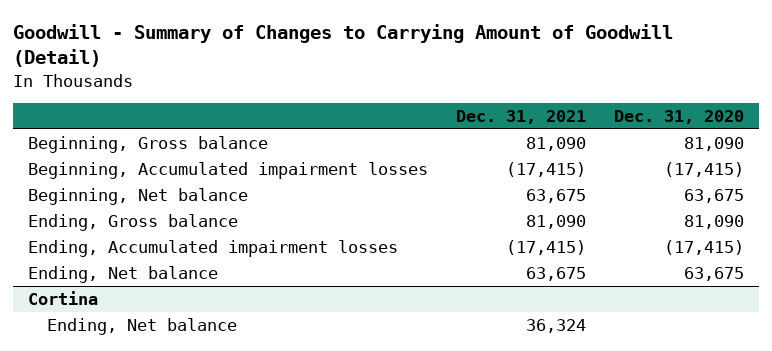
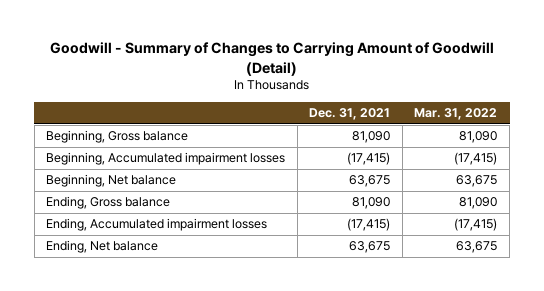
- | Dec. 31, 2021 | Dec. 31, 2020
+ | Dec. 31, 2021 | Mar. 31, 2022
- Cortina
- Ending, Net balance | 36,324 |

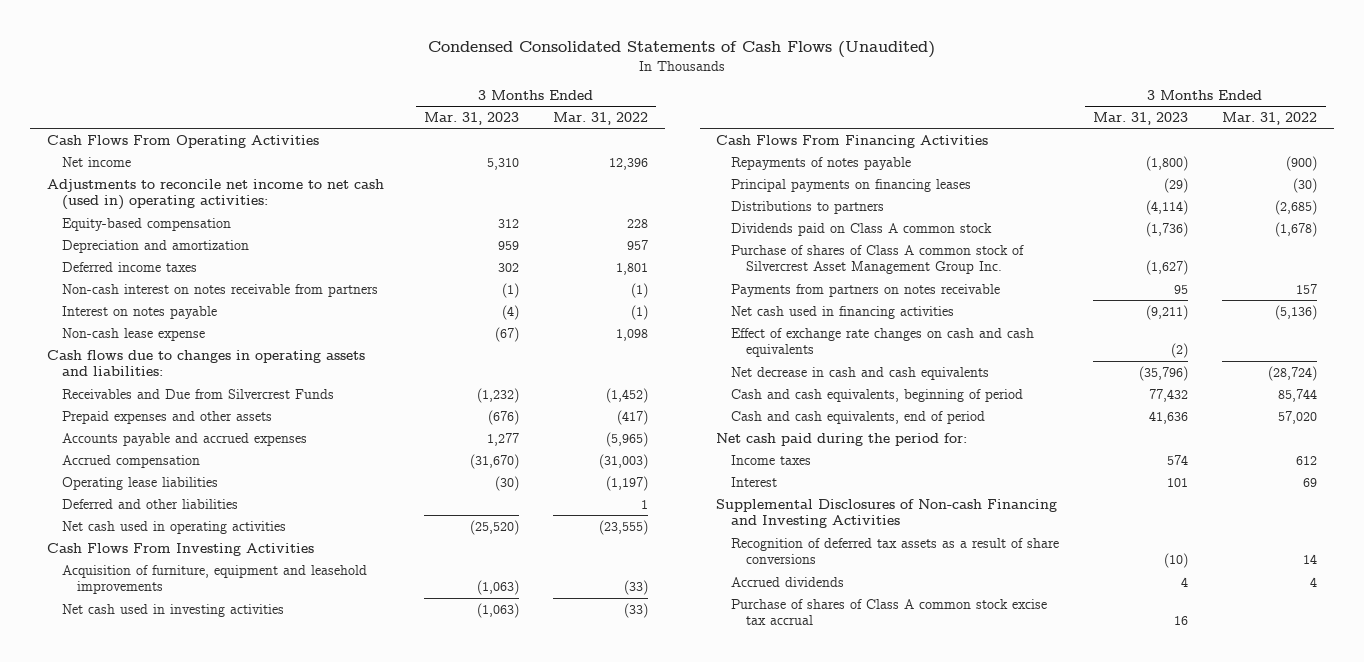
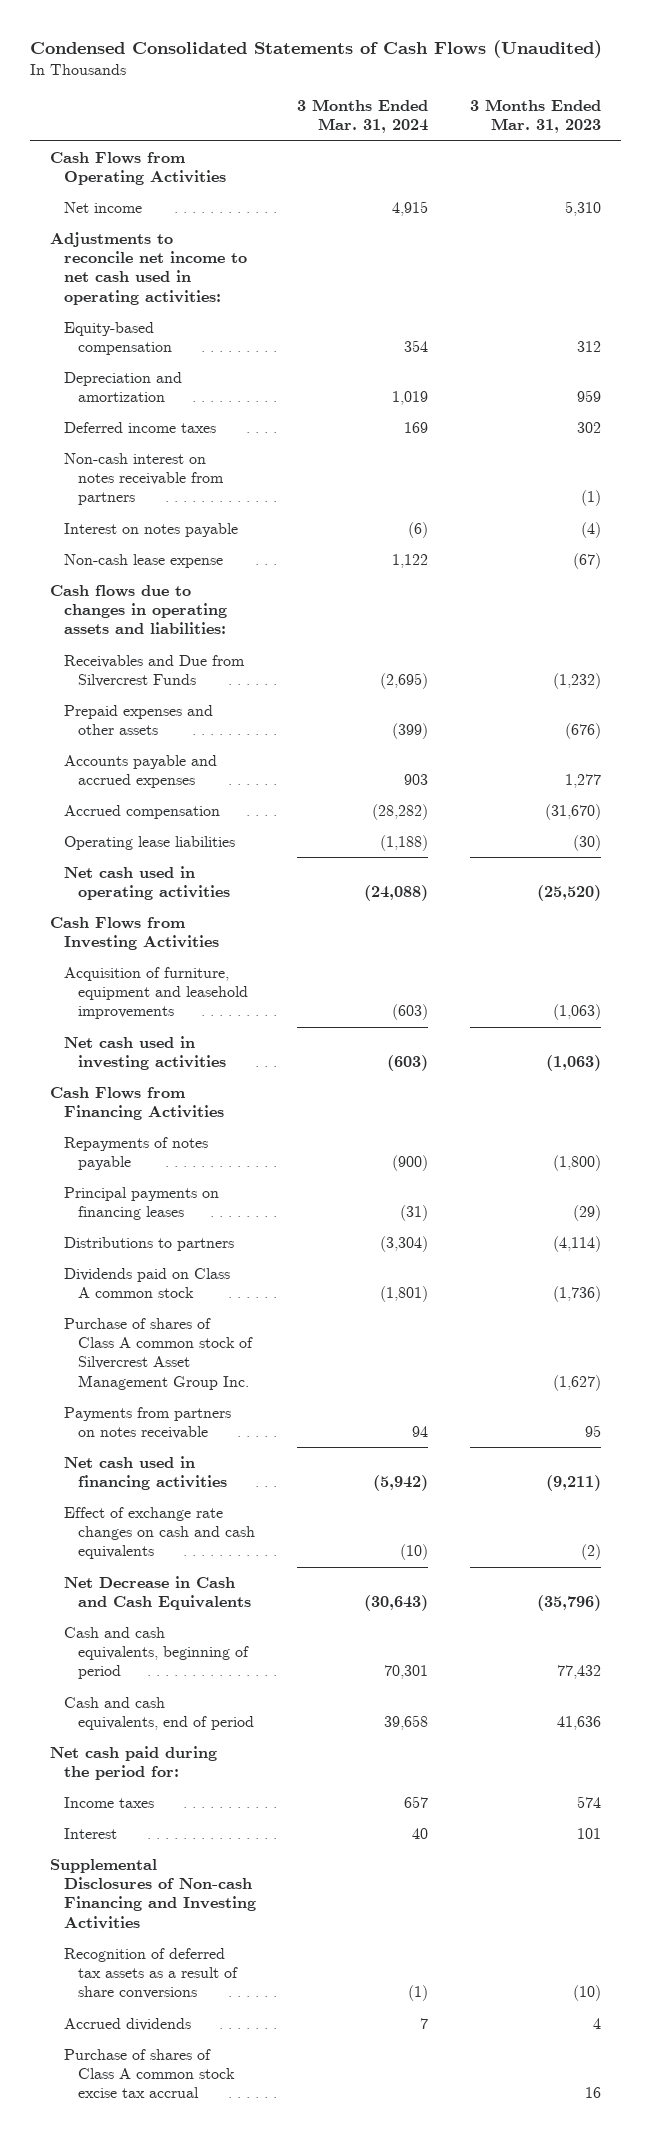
- | 3 Months Ended Mar. 31, 2023 | 3 Months Ended Mar. 31, 2022
+ | 3 Months Ended Mar. 31, 2024 | 3 Months Ended Mar. 31, 2023
- Cash Flows From Operating Activities
+ Cash Flows from Operating Activities
- Adjustments to reconcile net income to net cash (used in) operating activities:
+ Adjustments to reconcile net income to net cash used in operating activities:
- Deferred and other liabilities | | 1
- Cash Flows From Investing Activities
+ Cash Flows from Investing Activities
- Cash Flows From Financing Activities
+ Cash Flows from Financing Activities
- Net decrease in cash and cash equivalents | (35,796) | (28,724)
+ Net Decrease in Cash and Cash Equivalents | (30,643) | (35,796)

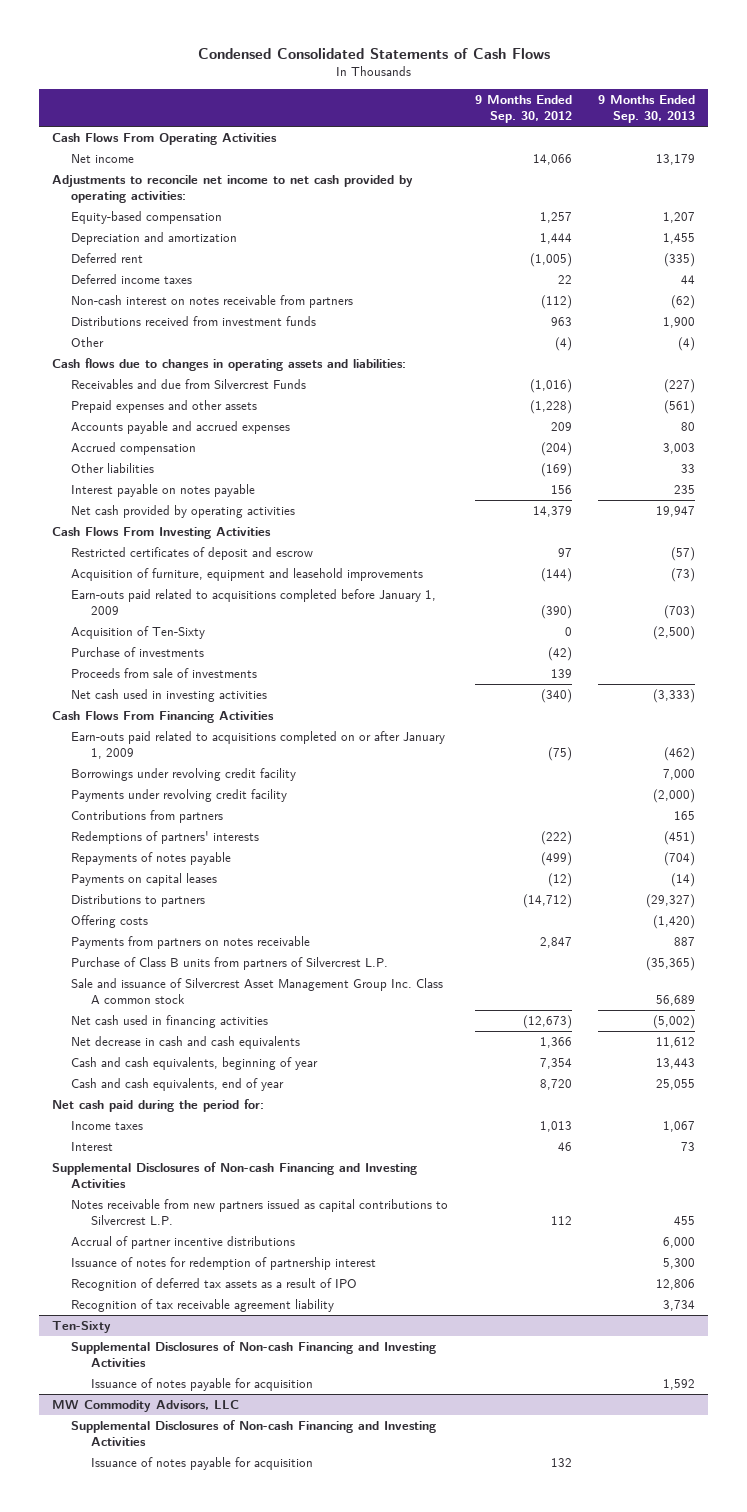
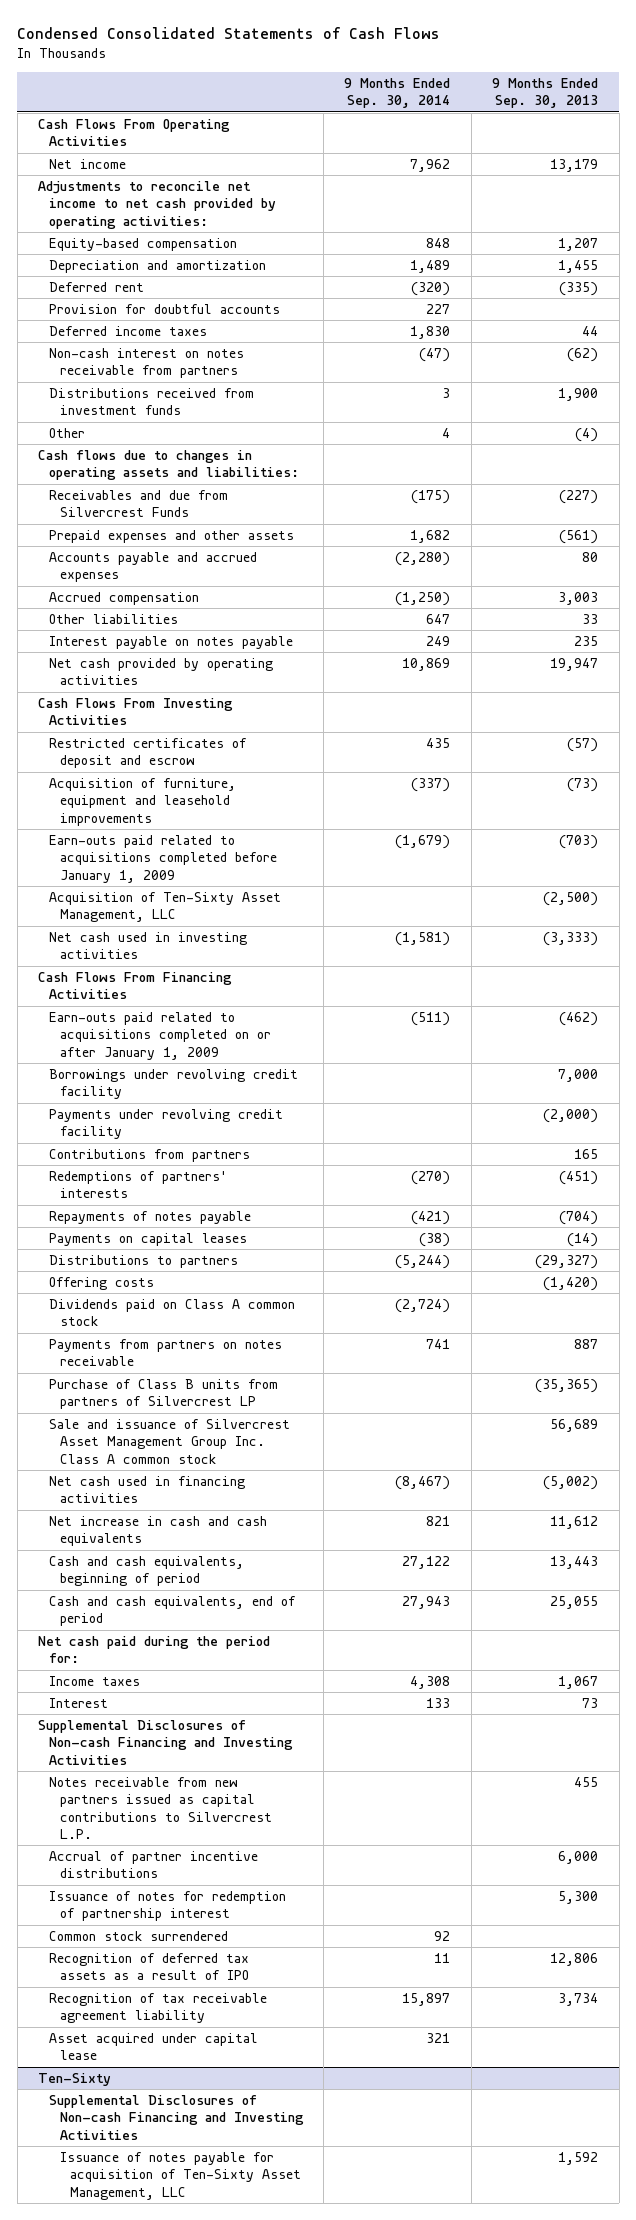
- | 9 Months Ended Sep. 30, 2012 | 9 Months Ended Sep. 30, 2013
+ | 9 Months Ended Sep. 30, 2014 | 9 Months Ended Sep. 30, 2013
+ Provision for doubtful accounts | 227 |
- Acquisition of Ten-Sixty | 0 | (2,500)
- Purchase of investments | (42) |
- Proceeds from sale of investments | 139 |
+ Acquisition of Ten-Sixty Asset Management, LLC | | (2,500)
+ Dividends paid on Class A common stock | (2,724) |
- Purchase of Class B units from partners of Silvercrest L.P. | | (35,365)
+ Purchase of Class B units from partners of Silvercrest LP | | (35,365)
- Net decrease in cash and cash equivalents | 1,366 | 11,612
- Cash and cash equivalents, beginning of year | 7,354 | 13,443
- Cash and cash equivalents, end of year | 8,720 | 25,055
+ Net increase in cash and cash equivalents | 821 | 11,612
+ Cash and cash equivalents, beginning of period | 27,122 | 13,443
+ Cash and cash equivalents, end of period | 27,943 | 25,055
+ Common stock surrendered | 92 |
+ Asset acquired under capital lease | 321 |
@ Ten-Sixty
- Issuance of notes payable for acquisition | | 1,592
- MW Commodity Advisors, LLC
- Supplemental Disclosures of Non-cash Financing and Investing Activities
- Issuance of notes payable for acquisition | 132 |
@ Ten-Sixty
+ Issuance of notes payable for acquisition of Ten-Sixty Asset Management, LLC | | 1,592

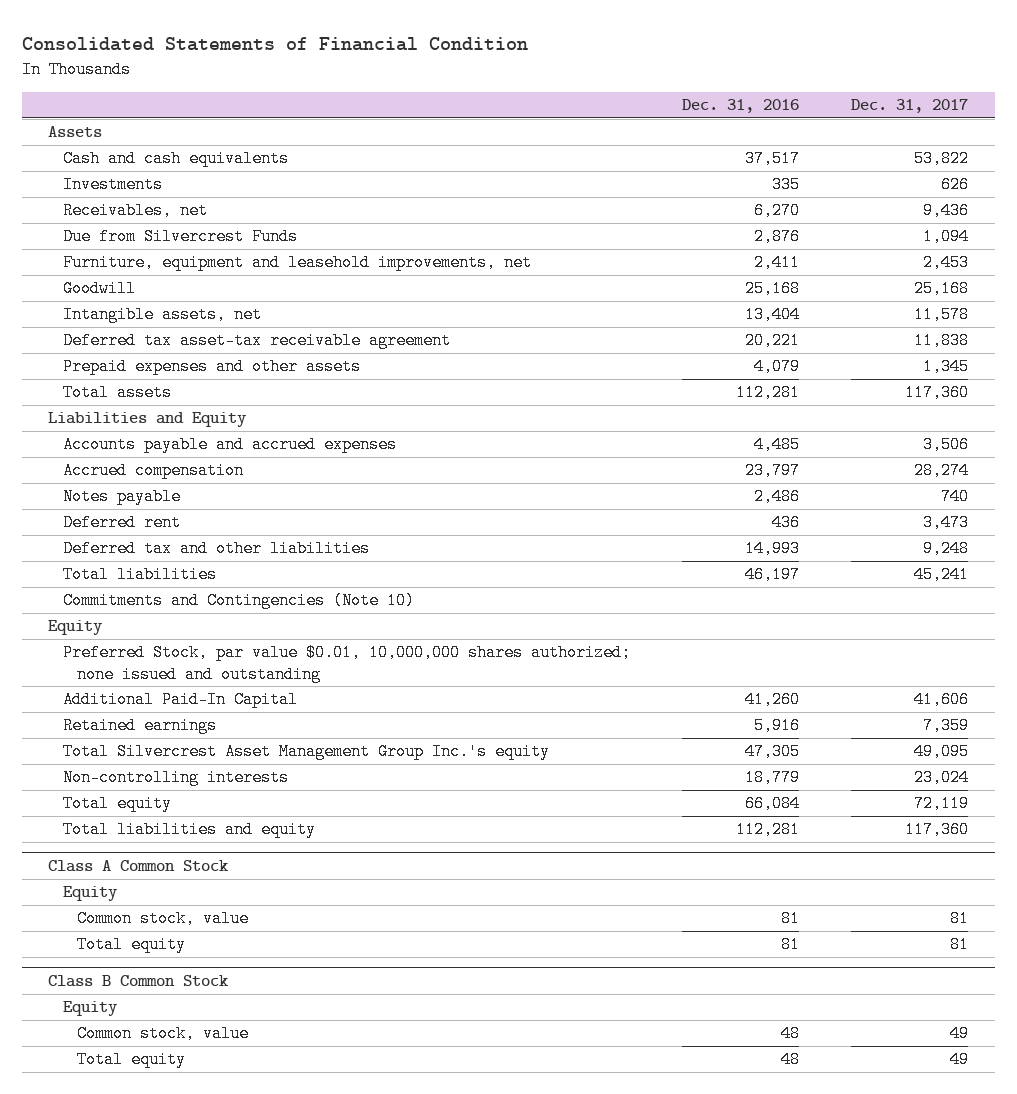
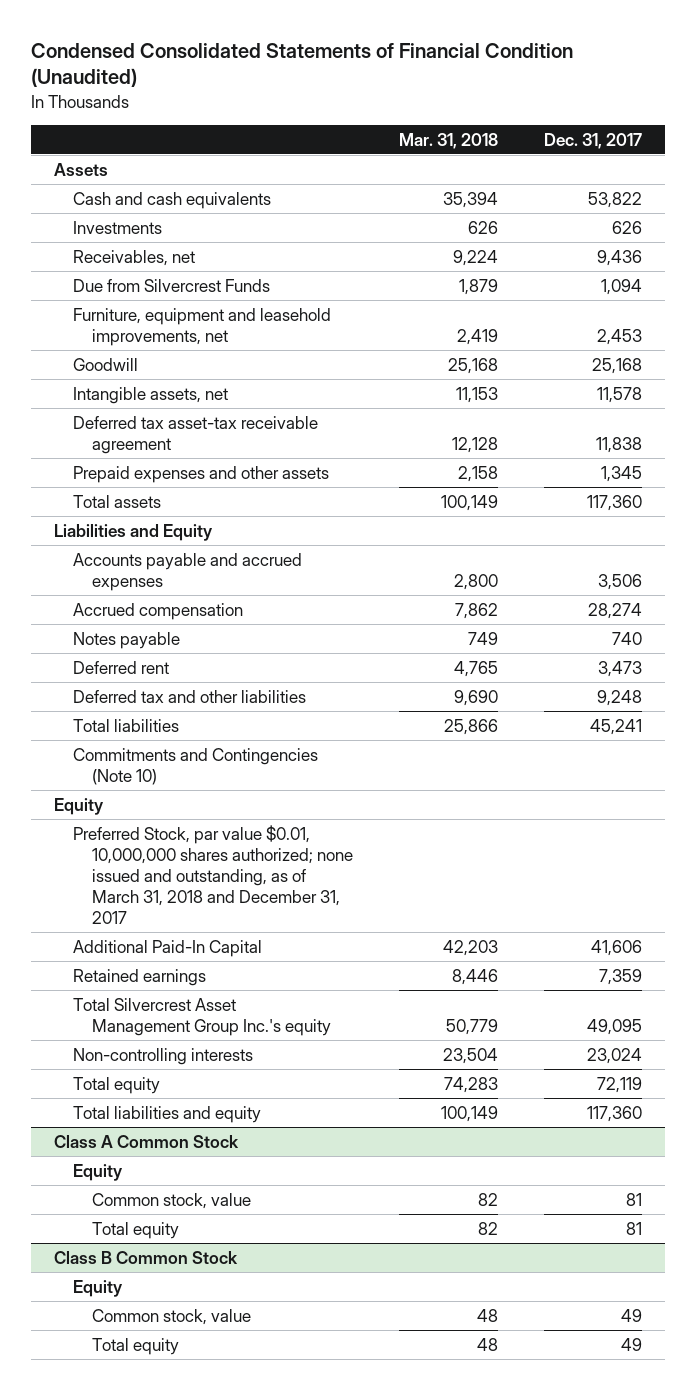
- Consolidated Statements of Financial Condition
+ Condensed Consolidated Statements of Financial Condition (Unaudited)
- | Dec. 31, 2016 | Dec. 31, 2017
+ | Mar. 31, 2018 | Dec. 31, 2017
- Preferred Stock, par value $0.01, 10,000,000 shares authorized; none issued and outstanding
+ Preferred Stock, par value $0.01, 10,000,000 shares authorized; none issued and outstanding, as of March 31, 2018 and December 31, 2017

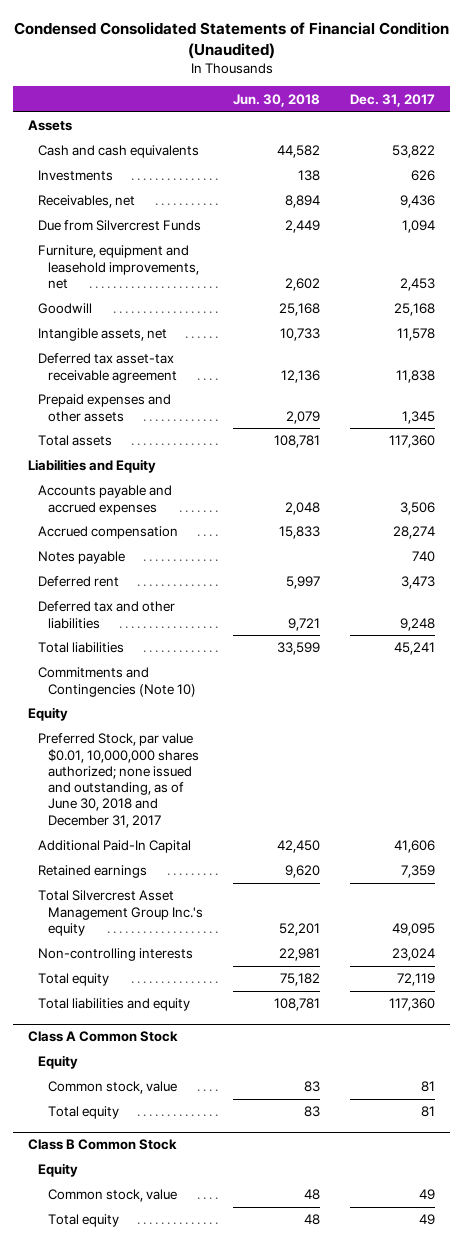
- | Mar. 31, 2018 | Dec. 31, 2017
+ | Jun. 30, 2018 | Dec. 31, 2017
- Preferred Stock, par value $0.01, 10,000,000 shares authorized; none issued and outstanding, as of March 31, 2018 and December 31, 2017
+ Preferred Stock, par value $0.01, 10,000,000 shares authorized; none issued and outstanding, as of June 30, 2018 and December 31, 2017

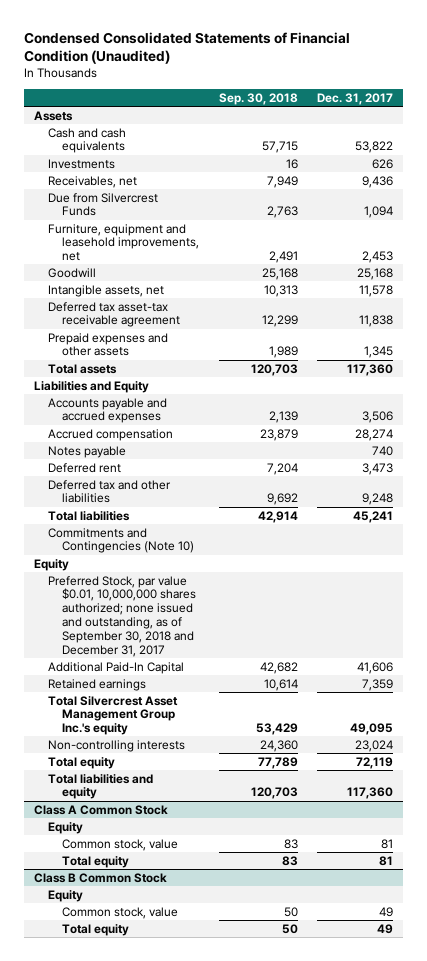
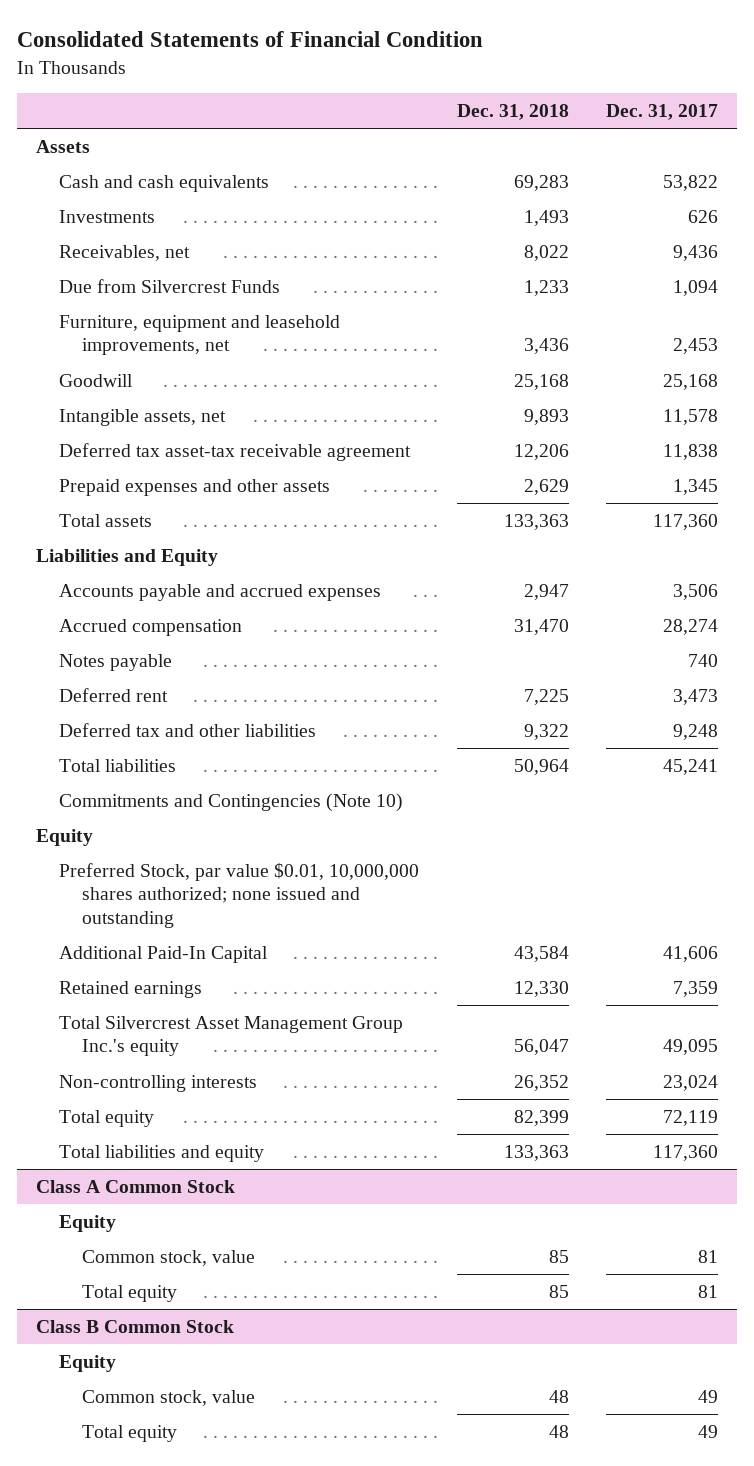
- Condensed Consolidated Statements of Financial Condition (Unaudited)
+ Consolidated Statements of Financial Condition
- | Sep. 30, 2018 | Dec. 31, 2017
+ | Dec. 31, 2018 | Dec. 31, 2017
- Preferred Stock, par value $0.01, 10,000,000 shares authorized; none issued and outstanding, as of September 30, 2018 and December 31, 2017
+ Preferred Stock, par value $0.01, 10,000,000 shares authorized; none issued and outstanding

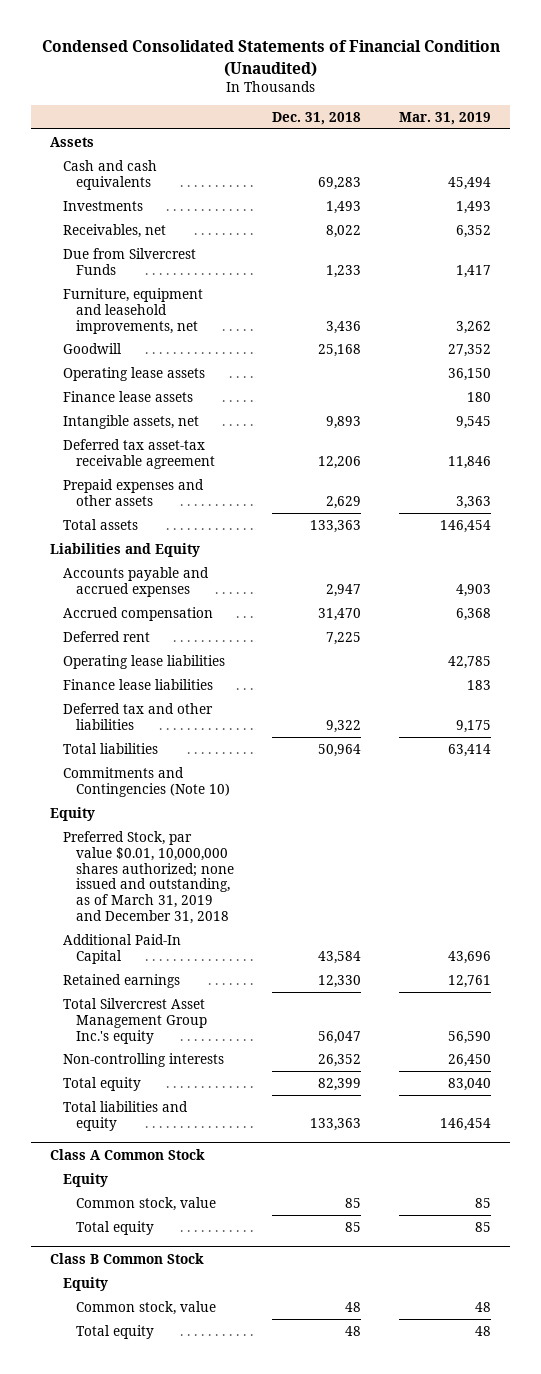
- Consolidated Statements of Financial Condition
+ Condensed Consolidated Statements of Financial Condition (Unaudited)
- | Dec. 31, 2018 | Dec. 31, 2017
+ | Dec. 31, 2018 | Mar. 31, 2019
+ Operating lease assets | | 36,150
+ Finance lease assets | | 180
- Notes payable | | 740
+ Operating lease liabilities | | 42,785
+ Finance lease liabilities | | 183
- Preferred Stock, par value $0.01, 10,000,000 shares authorized; none issued and outstanding
+ Preferred Stock, par value $0.01, 10,000,000 shares authorized; none issued and outstanding, as of March 31, 2019 and December 31, 2018

